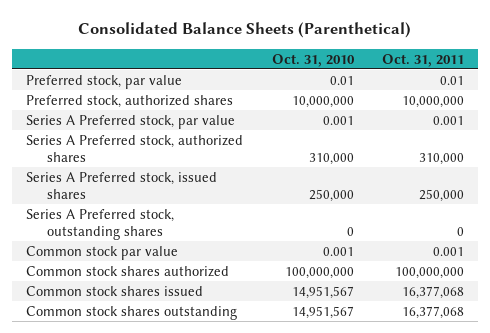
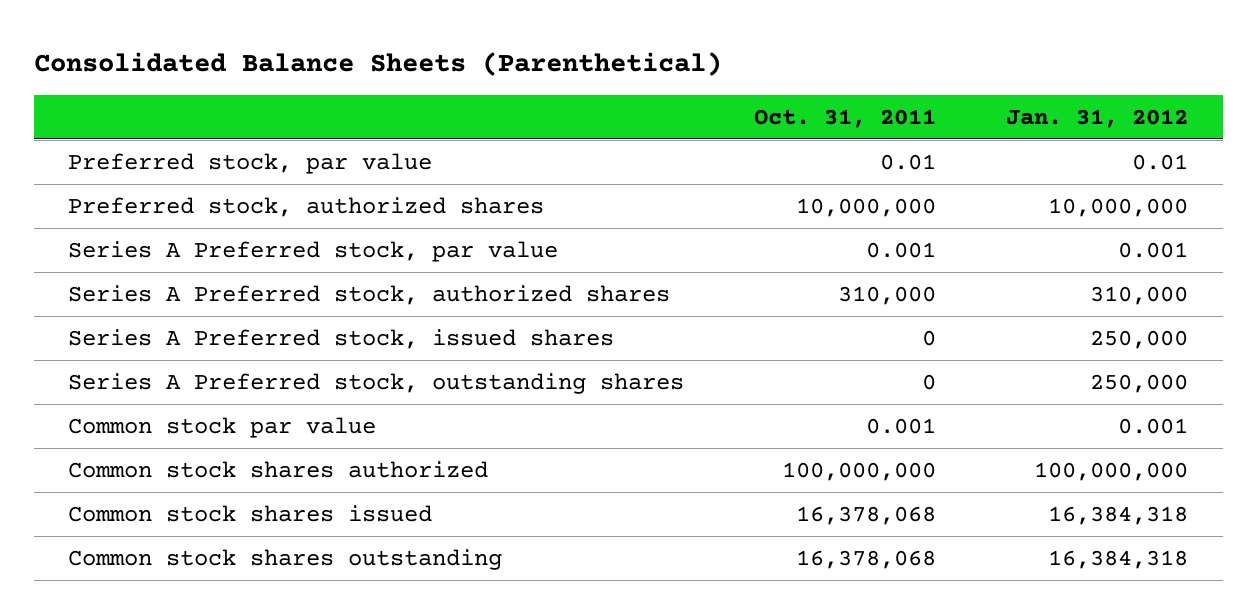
- | Oct. 31, 2010 | Oct. 31, 2011
+ | Oct. 31, 2011 | Jan. 31, 2012
- Series A Preferred stock, issued shares | 250,000 | 250,000
+ Series A Preferred stock, issued shares | 0 | 250,000
- Common stock shares issued | 14,951,567 | 16,377,068
- Common stock shares outstanding | 14,951,567 | 16,377,068
+ Common stock shares issued | 16,378,068 | 16,384,318
+ Common stock shares outstanding | 16,378,068 | 16,384,318

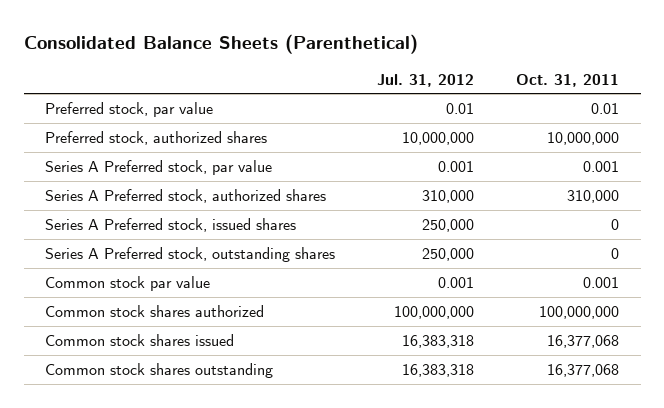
- | Oct. 31, 2011 | Jan. 31, 2012
+ | Jul. 31, 2012 | Oct. 31, 2011
- Common stock shares issued | 16,378,068 | 16,384,318
- Common stock shares outstanding | 16,378,068 | 16,384,318
+ Common stock shares issued | 16,383,318 | 16,377,068
+ Common stock shares outstanding | 16,383,318 | 16,377,068

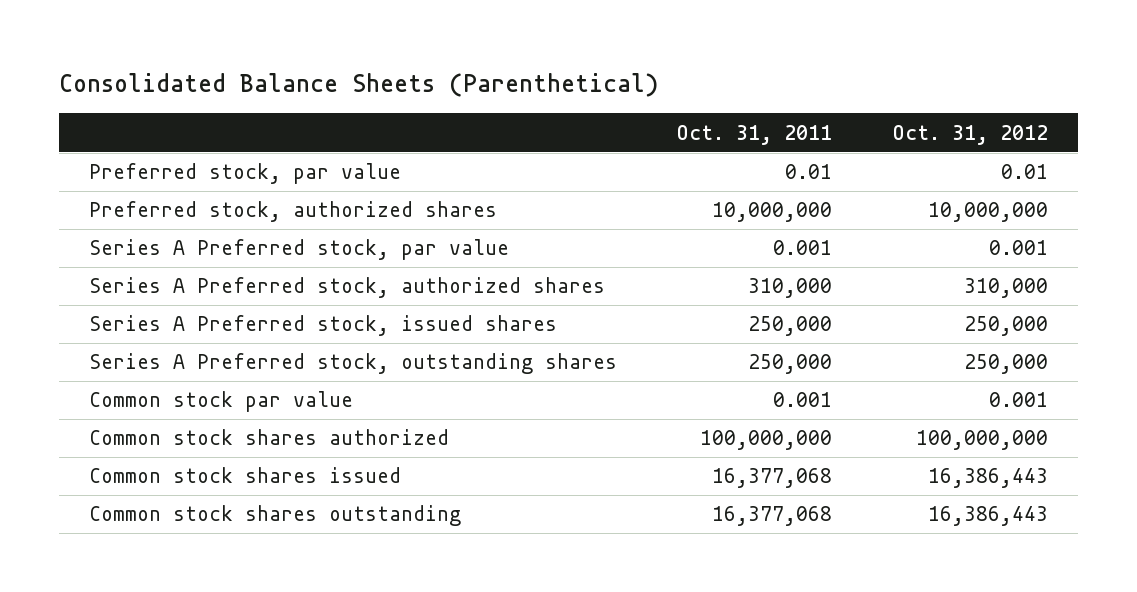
- | Jul. 31, 2012 | Oct. 31, 2011
+ | Oct. 31, 2011 | Oct. 31, 2012
- Series A Preferred stock, issued shares | 250,000 | 0
- Series A Preferred stock, outstanding shares | 250,000 | 0
+ Series A Preferred stock, issued shares | 250,000 | 250,000
+ Series A Preferred stock, outstanding shares | 250,000 | 250,000

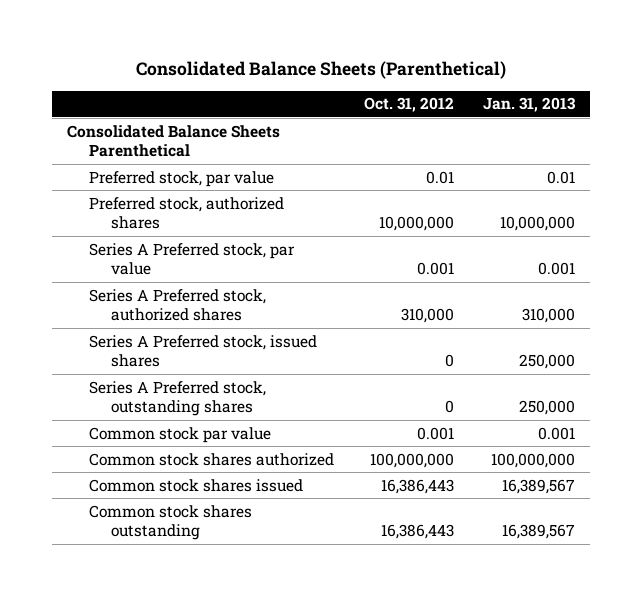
- | Oct. 31, 2011 | Oct. 31, 2012
+ | Oct. 31, 2012 | Jan. 31, 2013
+ Consolidated Balance Sheets Parenthetical
- Series A Preferred stock, issued shares | 250,000 | 250,000
- Series A Preferred stock, outstanding shares | 250,000 | 250,000
+ Series A Preferred stock, issued shares | 0 | 250,000
+ Series A Preferred stock, outstanding shares | 0 | 250,000

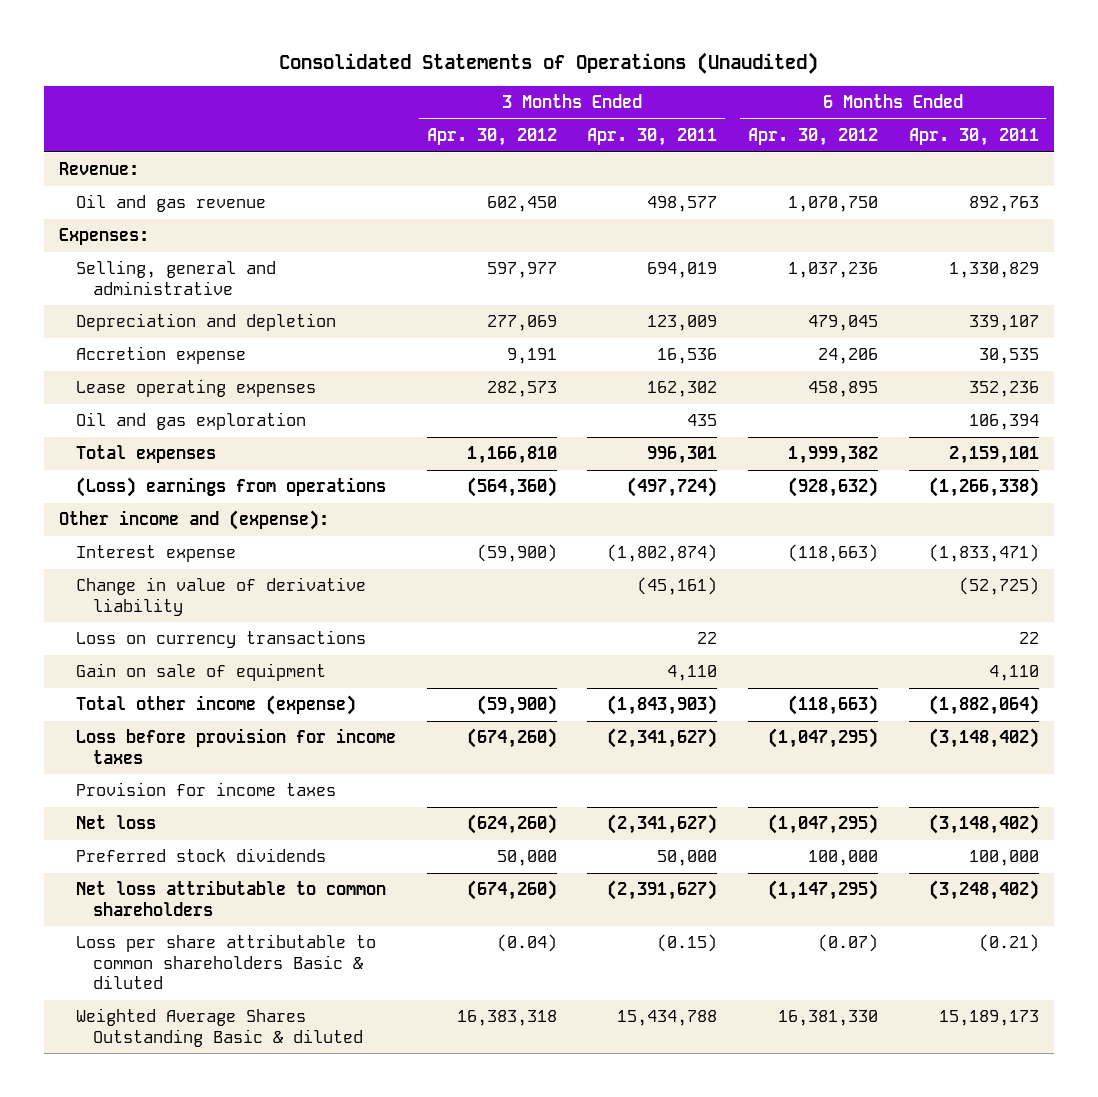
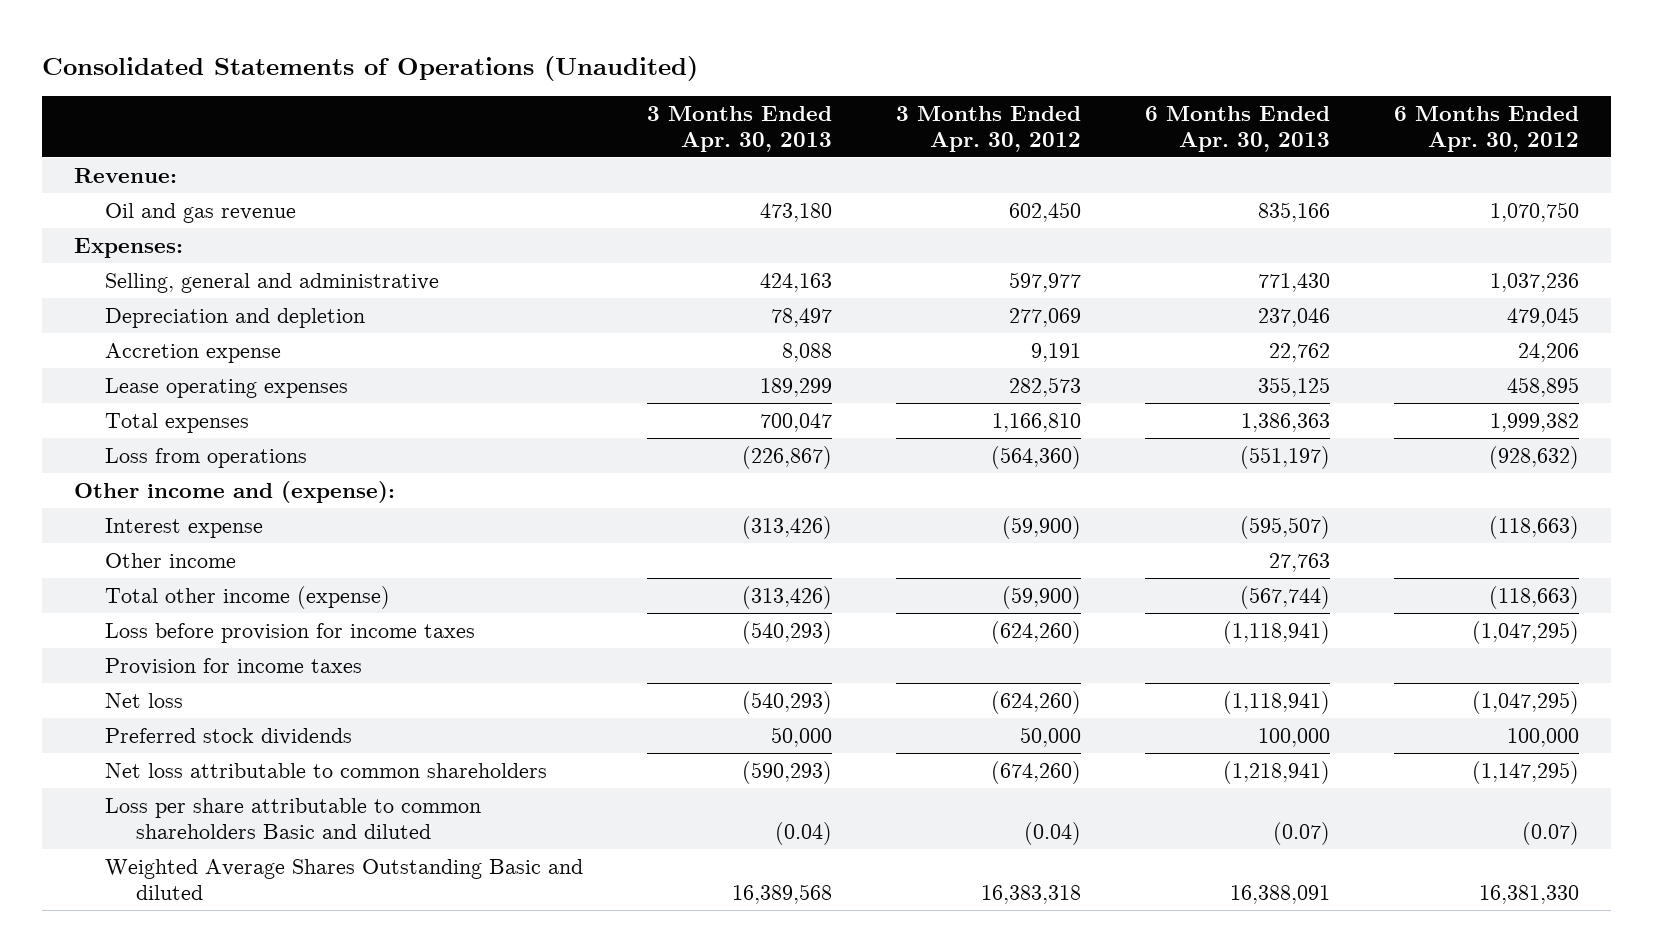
- | 3 Months Ended Apr. 30, 2012 | 3 Months Ended Apr. 30, 2011 | 6 Months Ended Apr. 30, 2012 | 6 Months Ended Apr. 30, 2011
+ | 3 Months Ended Apr. 30, 2013 | 3 Months Ended Apr. 30, 2012 | 6 Months Ended Apr. 30, 2013 | 6 Months Ended Apr. 30, 2012
- Oil and gas exploration | | 435 | | 106,394
- (Loss) earnings from operations | (564,360) | (497,724) | (928,632) | (1,266,338)
+ Loss from operations | (226,867) | (564,360) | (551,197) | (928,632)
- Change in value of derivative liability | | (45,161) | | (52,725)
- Loss on currency transactions | | 22 | | 22
- Gain on sale of equipment | | 4,110 | | 4,110
+ Other income | | | 27,763 |
- Loss before provision for income taxes | (674,260) | (2,341,627) | (1,047,295) | (3,148,402)
+ Loss before provision for income taxes | (540,293) | (624,260) | (1,118,941) | (1,047,295)
- Loss per share attributable to common shareholders Basic & diluted | (0.04) | (0.15) | (0.07) | (0.21)
- Weighted Average Shares Outstanding Basic & diluted | 16,383,318 | 15,434,788 | 16,381,330 | 15,189,173
+ Loss per share attributable to common shareholders Basic and diluted | (0.04) | (0.04) | (0.07) | (0.07)
+ Weighted Average Shares Outstanding Basic and diluted | 16,389,568 | 16,383,318 | 16,388,091 | 16,381,330

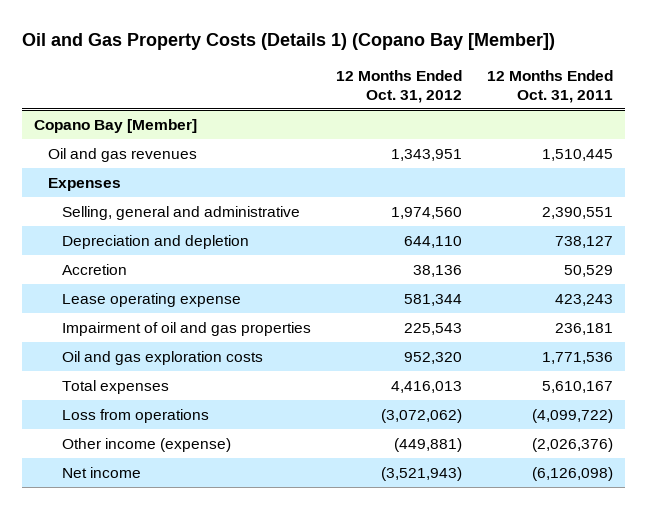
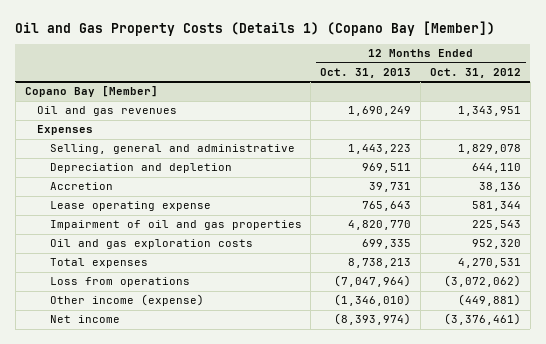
- | 12 Months Ended Oct. 31, 2012 | 12 Months Ended Oct. 31, 2011
+ | 12 Months Ended Oct. 31, 2013 | 12 Months Ended Oct. 31, 2012
@ Copano Bay [Member]
- Selling, general and administrative | 1,974,560 | 2,390,551
+ Selling, general and administrative | 1,443,223 | 1,829,078
- Total expenses | 4,416,013 | 5,610,167
+ Total expenses | 8,738,213 | 4,270,531
- Net income | (3,521,943) | (6,126,098)
+ Net income | (8,393,974) | (3,376,461)

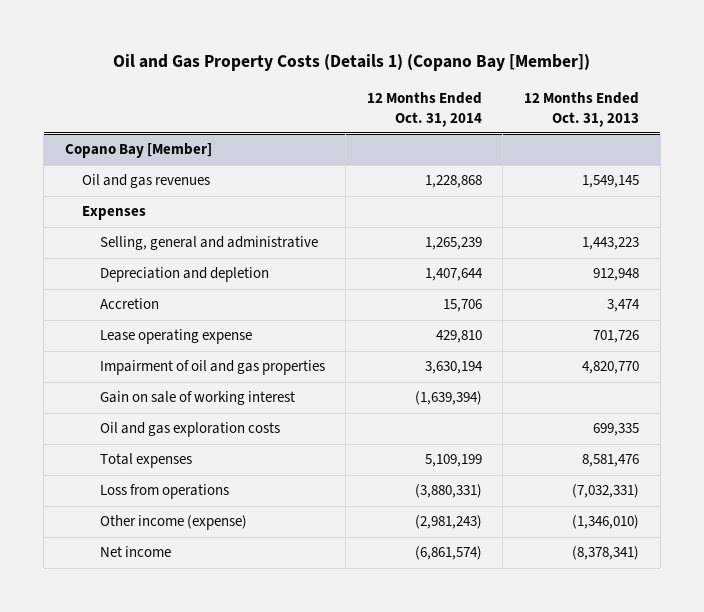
- | 12 Months Ended Oct. 31, 2013 | 12 Months Ended Oct. 31, 2012
+ | 12 Months Ended Oct. 31, 2014 | 12 Months Ended Oct. 31, 2013
@ Copano Bay [Member]
- Oil and gas revenues | 1,690,249 | 1,343,951
+ Oil and gas revenues | 1,228,868 | 1,549,145
- Depreciation and depletion | 969,511 | 644,110
- Accretion | 39,731 | 38,136
- Lease operating expense | 765,643 | 581,344
+ Depreciation and depletion | 1,407,644 | 912,948
+ Accretion | 15,706 | 3,474
+ Lease operating expense | 429,810 | 701,726
+ Gain on sale of working interest | (1,639,394) |
- Total expenses | 8,738,213 | 4,270,531
- Loss from operations | (7,047,964) | (3,072,062)
+ Total expenses | 5,109,199 | 8,581,476
+ Loss from operations | (3,880,331) | (7,032,331)
- Net income | (8,393,974) | (3,376,461)
+ Net income | (6,861,574) | (8,378,341)

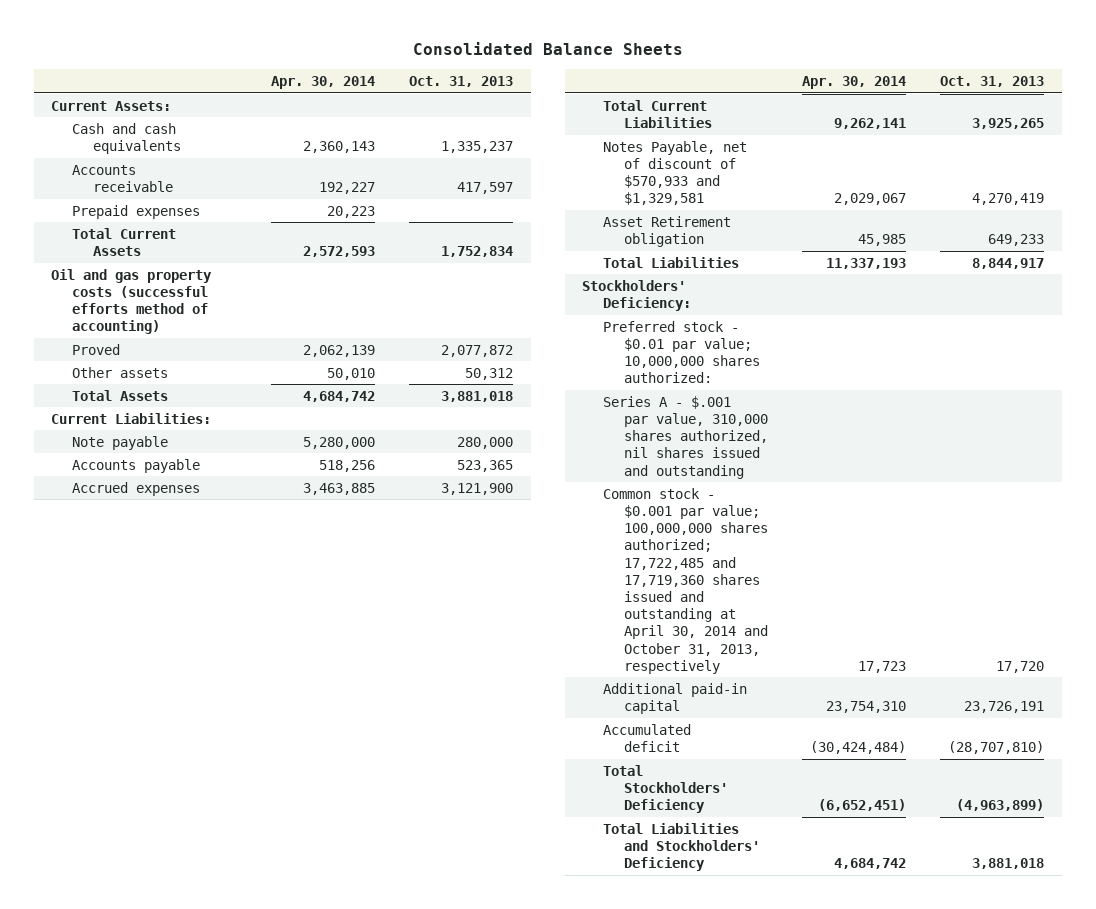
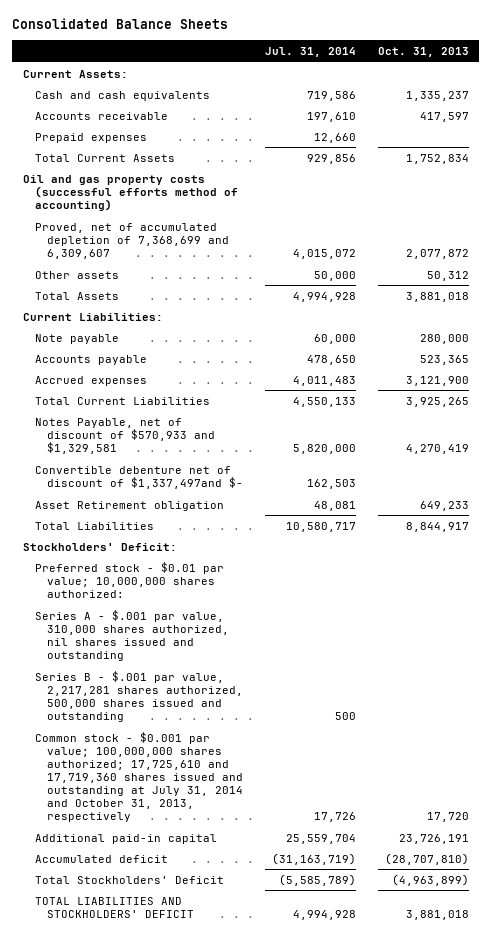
- | Apr. 30, 2014 | Oct. 31, 2013
+ | Jul. 31, 2014 | Oct. 31, 2013
- Proved | 2,062,139 | 2,077,872
+ Proved, net of accumulated depletion of 7,368,699 and 6,309,607 | 4,015,072 | 2,077,872
+ Convertible debenture net of discount of $1,337,497and $- | 162,503 |
- Stockholders' Deficiency:
+ Stockholders' Deficit:
- Common stock - $0.001 par value; 100,000,000 shares authorized; 17,722,485 and 17,719,360 shares issued and outstanding at April 30, 2014 and October 31, 2013, respectively | 17,723 | 17,720
+ Series B - $.001 par value, 2,217,281 shares authorized, 500,000 shares issued and outstanding | 500 |
+ Common stock - $0.001 par value; 100,000,000 shares authorized; 17,725,610 and 17,719,360 shares issued and outstanding at July 31, 2014 and October 31, 2013, respectively | 17,726 | 17,720
- Total Stockholders' Deficiency | (6,652,451) | (4,963,899)
- Total Liabilities and Stockholders' Deficiency | 4,684,742 | 3,881,018
+ Total Stockholders' Deficit | (5,585,789) | (4,963,899)
+ TOTAL LIABILITIES AND STOCKHOLDERS' DEFICIT | 4,994,928 | 3,881,018

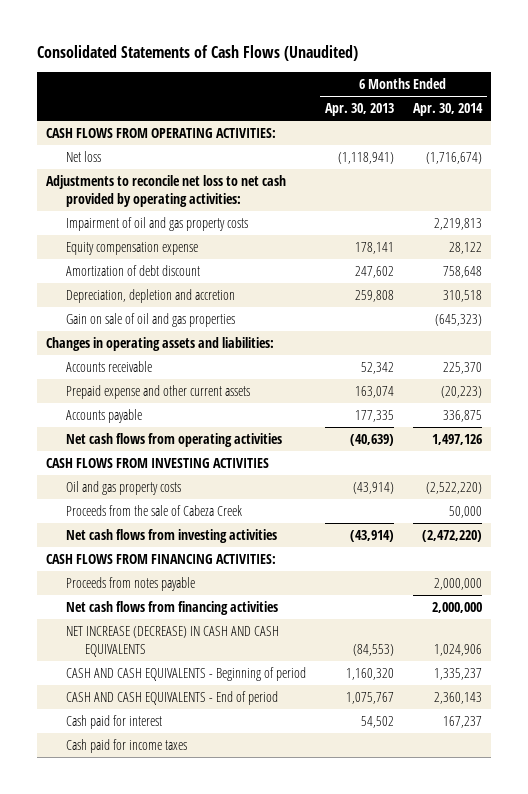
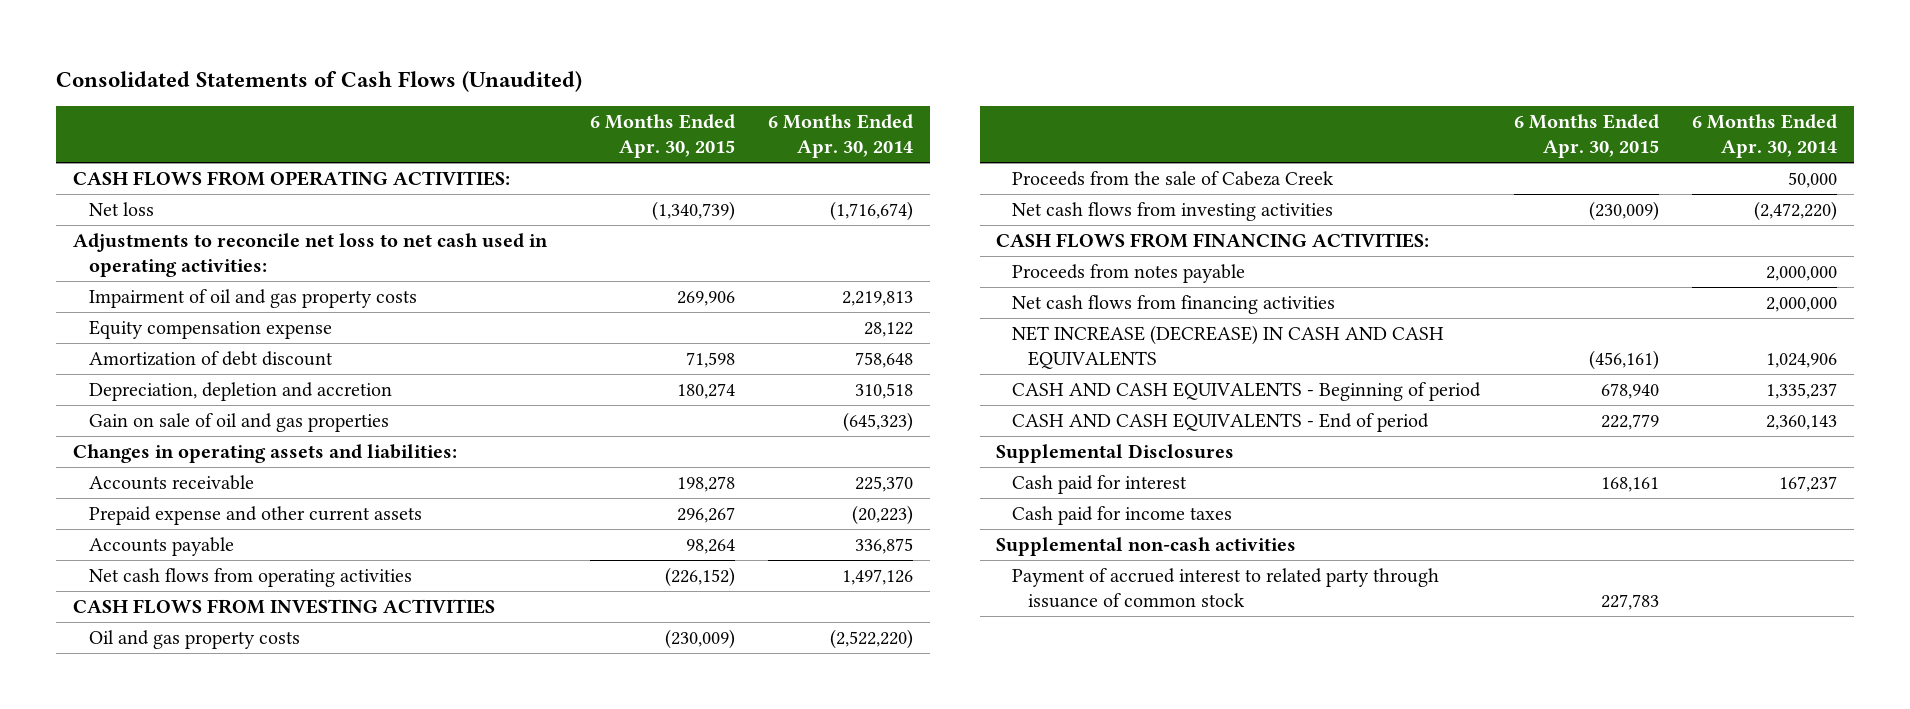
- | 6 Months Ended Apr. 30, 2013 | 6 Months Ended Apr. 30, 2014
+ | 6 Months Ended Apr. 30, 2015 | 6 Months Ended Apr. 30, 2014
- Adjustments to reconcile net loss to net cash provided by operating activities:
+ Adjustments to reconcile net loss to net cash used in operating activities:
+ Supplemental Disclosures
+ Supplemental non-cash activities
+ Payment of accrued interest to related party through issuance of common stock | 227,783 |

